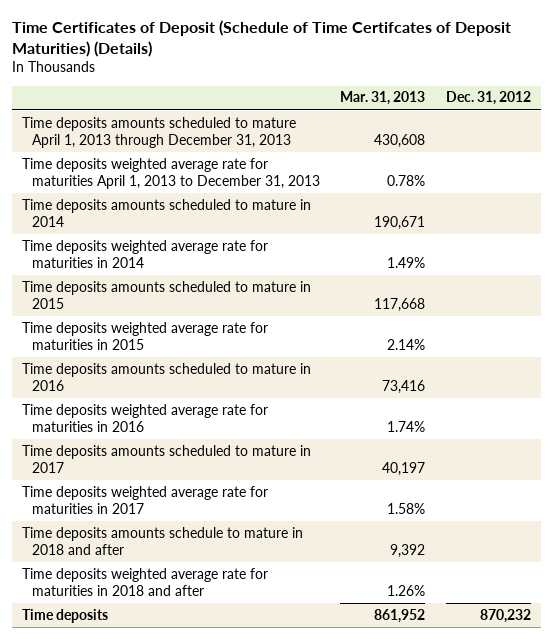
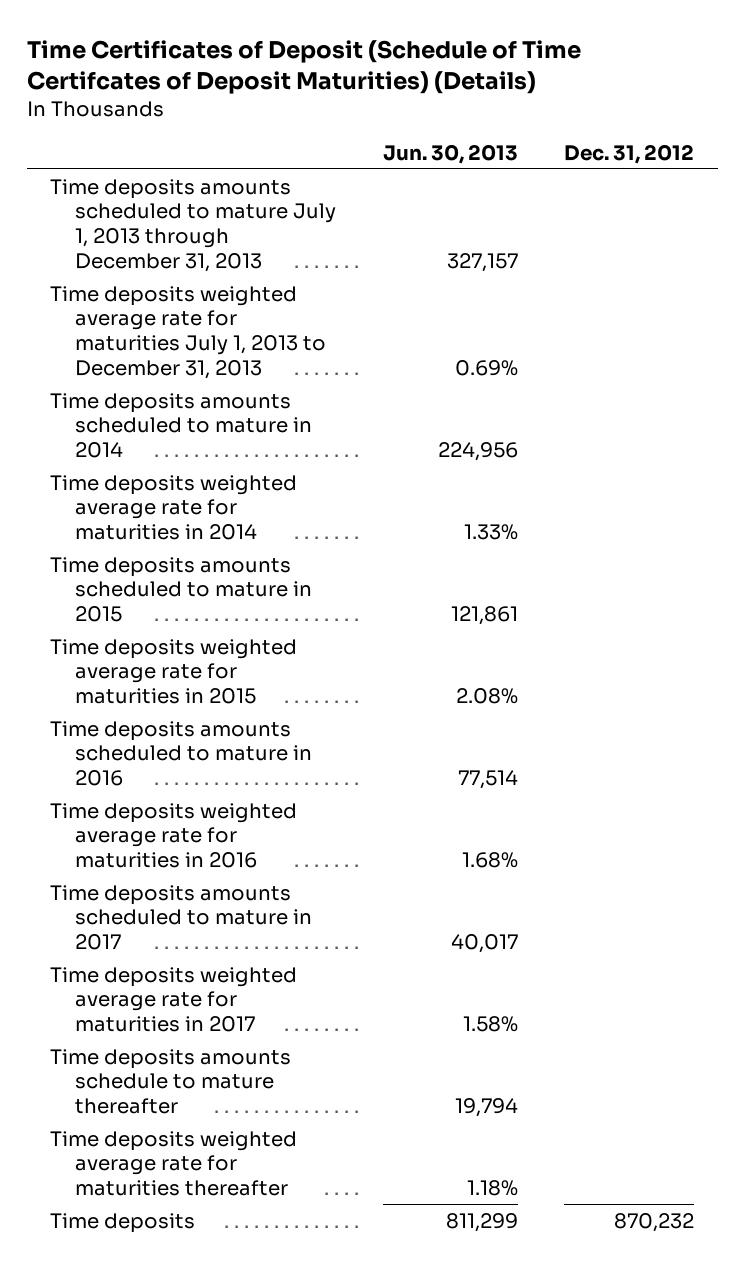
- | Mar. 31, 2013 | Dec. 31, 2012
+ | Jun. 30, 2013 | Dec. 31, 2012
- Time deposits amounts scheduled to mature April 1, 2013 through December 31, 2013 | 430,608 |
- Time deposits weighted average rate for maturities April 1, 2013 to December 31, 2013 | 0.78% |
+ Time deposits amounts scheduled to mature July 1, 2013 through December 31, 2013 | 327,157 |
+ Time deposits weighted average rate for maturities July 1, 2013 to December 31, 2013 | 0.69% |
- Time deposits amounts schedule to mature in 2018 and after | 9,392 |
- Time deposits weighted average rate for maturities in 2018 and after | 1.26% |
+ Time deposits amounts schedule to mature thereafter | 19,794 |
+ Time deposits weighted average rate for maturities thereafter | 1.18% |

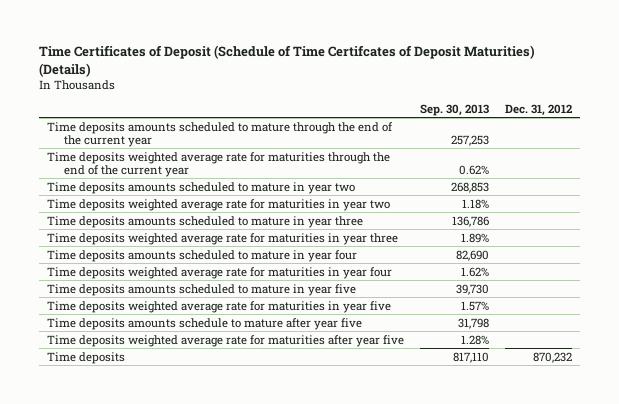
- | Jun. 30, 2013 | Dec. 31, 2012
+ | Sep. 30, 2013 | Dec. 31, 2012
- Time deposits amounts scheduled to mature July 1, 2013 through December 31, 2013 | 327,157 |
- Time deposits weighted average rate for maturities July 1, 2013 to December 31, 2013 | 0.69% |
- Time deposits amounts scheduled to mature in 2014 | 224,956 |
- Time deposits weighted average rate for maturities in 2014 | 1.33% |
- Time deposits amounts scheduled to mature in 2015 | 121,861 |
- Time deposits weighted average rate for maturities in 2015 | 2.08% |
- Time deposits amounts scheduled to mature in 2016 | 77,514 |
- Time deposits weighted average rate for maturities in 2016 | 1.68% |
- Time deposits amounts scheduled to mature in 2017 | 40,017 |
- Time deposits weighted average rate for maturities in 2017 | 1.58% |
- Time deposits amounts schedule to mature thereafter | 19,794 |
- Time deposits weighted average rate for maturities thereafter | 1.18% |
+ Time deposits amounts scheduled to mature through the end of the current year | 257,253 |
+ Time deposits weighted average rate for maturities through the end of the current year | 0.62% |
+ Time deposits amounts scheduled to mature in year two | 268,853 |
+ Time deposits weighted average rate for maturities in year two | 1.18% |
+ Time deposits amounts scheduled to mature in year three | 136,786 |
+ Time deposits weighted average rate for maturities in year three | 1.89% |
+ Time deposits amounts scheduled to mature in year four | 82,690 |
+ Time deposits weighted average rate for maturities in year four | 1.62% |
+ Time deposits amounts scheduled to mature in year five | 39,730 |
+ Time deposits weighted average rate for maturities in year five | 1.57% |
+ Time deposits amounts schedule to mature after year five | 31,798 |
+ Time deposits weighted average rate for maturities after year five | 1.28% |

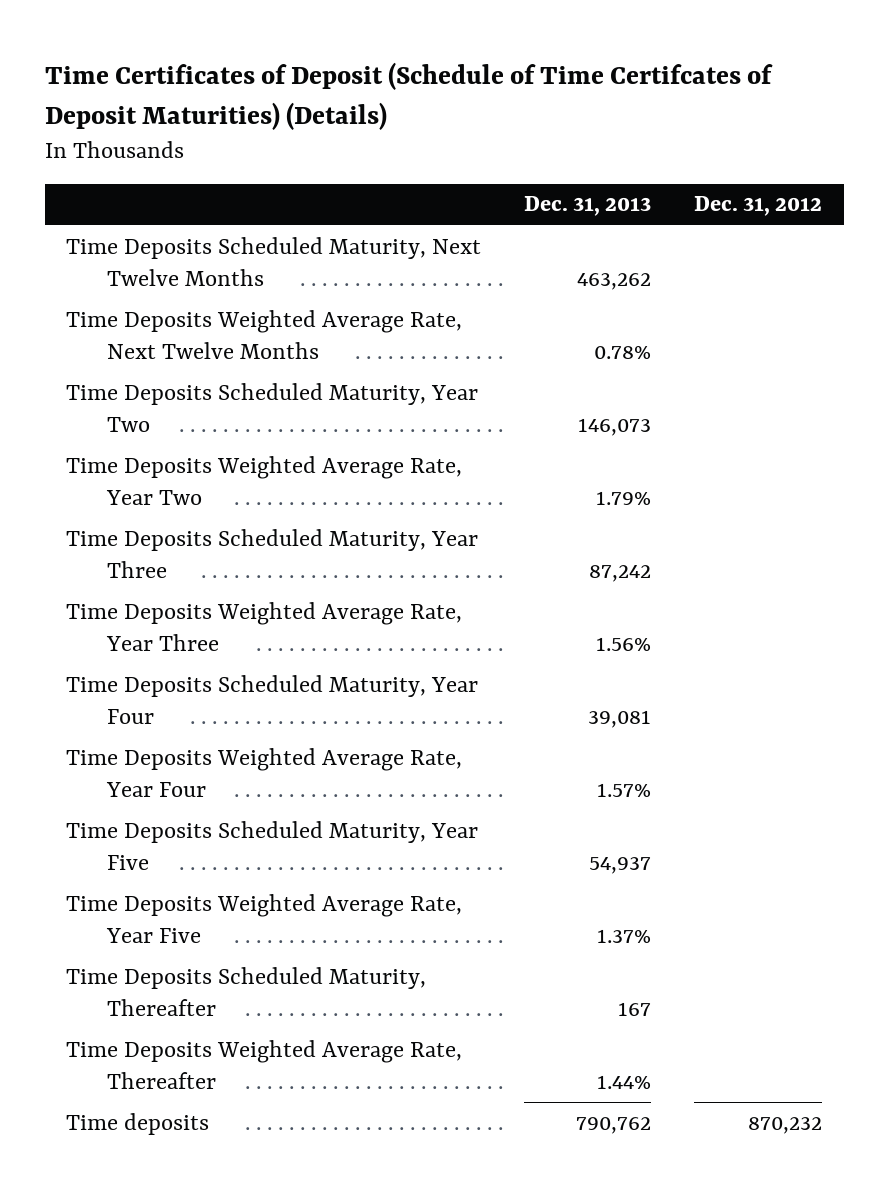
- | Sep. 30, 2013 | Dec. 31, 2012
+ | Dec. 31, 2013 | Dec. 31, 2012
- Time deposits amounts scheduled to mature through the end of the current year | 257,253 |
- Time deposits weighted average rate for maturities through the end of the current year | 0.62% |
- Time deposits amounts scheduled to mature in year two | 268,853 |
- Time deposits weighted average rate for maturities in year two | 1.18% |
- Time deposits amounts scheduled to mature in year three | 136,786 |
- Time deposits weighted average rate for maturities in year three | 1.89% |
- Time deposits amounts scheduled to mature in year four | 82,690 |
- Time deposits weighted average rate for maturities in year four | 1.62% |
- Time deposits amounts scheduled to mature in year five | 39,730 |
- Time deposits weighted average rate for maturities in year five | 1.57% |
- Time deposits amounts schedule to mature after year five | 31,798 |
- Time deposits weighted average rate for maturities after year five | 1.28% |
+ Time Deposits Scheduled Maturity, Next Twelve Months | 463,262 |
+ Time Deposits Weighted Average Rate, Next Twelve Months | 0.78% |
+ Time Deposits Scheduled Maturity, Year Two | 146,073 |
+ Time Deposits Weighted Average Rate, Year Two | 1.79% |
+ Time Deposits Scheduled Maturity, Year Three | 87,242 |
+ Time Deposits Weighted Average Rate, Year Three | 1.56% |
+ Time Deposits Scheduled Maturity, Year Four | 39,081 |
+ Time Deposits Weighted Average Rate, Year Four | 1.57% |
+ Time Deposits Scheduled Maturity, Year Five | 54,937 |
+ Time Deposits Weighted Average Rate, Year Five | 1.37% |
+ Time Deposits Scheduled Maturity, Thereafter | 167 |
+ Time Deposits Weighted Average Rate, Thereafter | 1.44% |

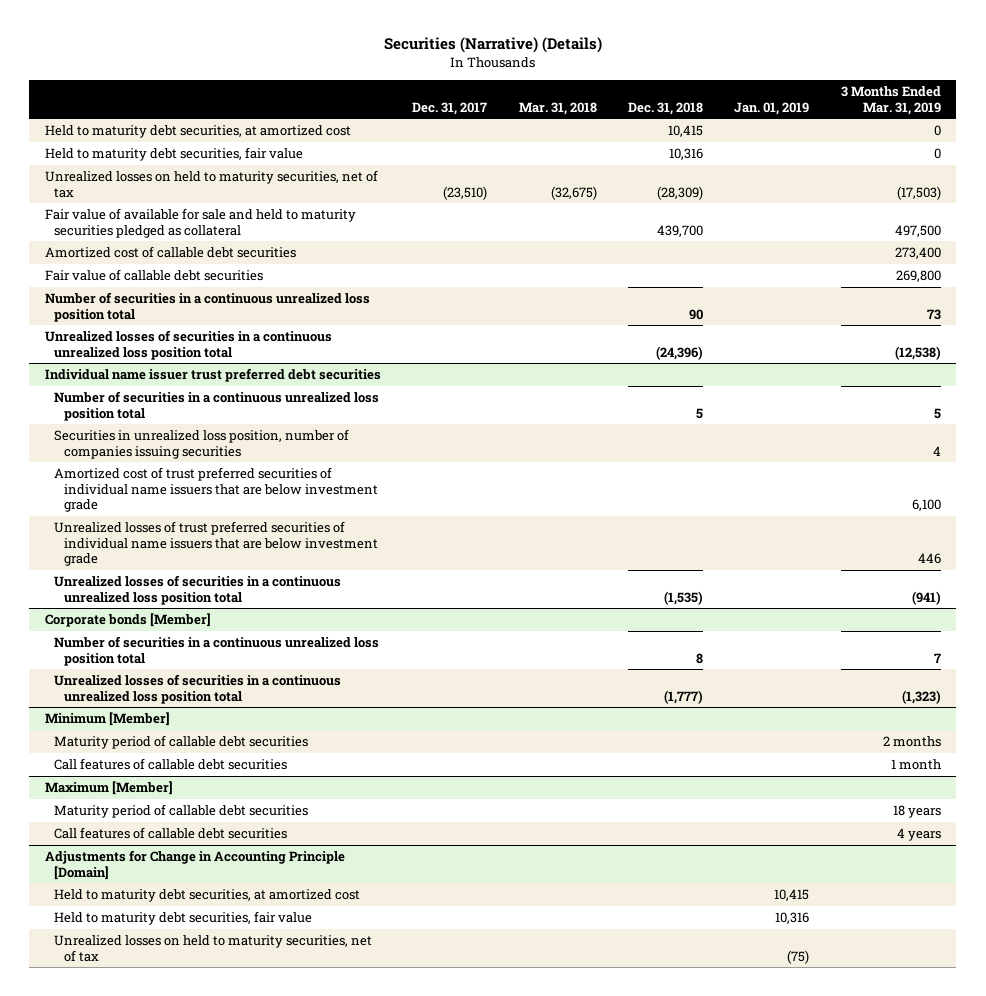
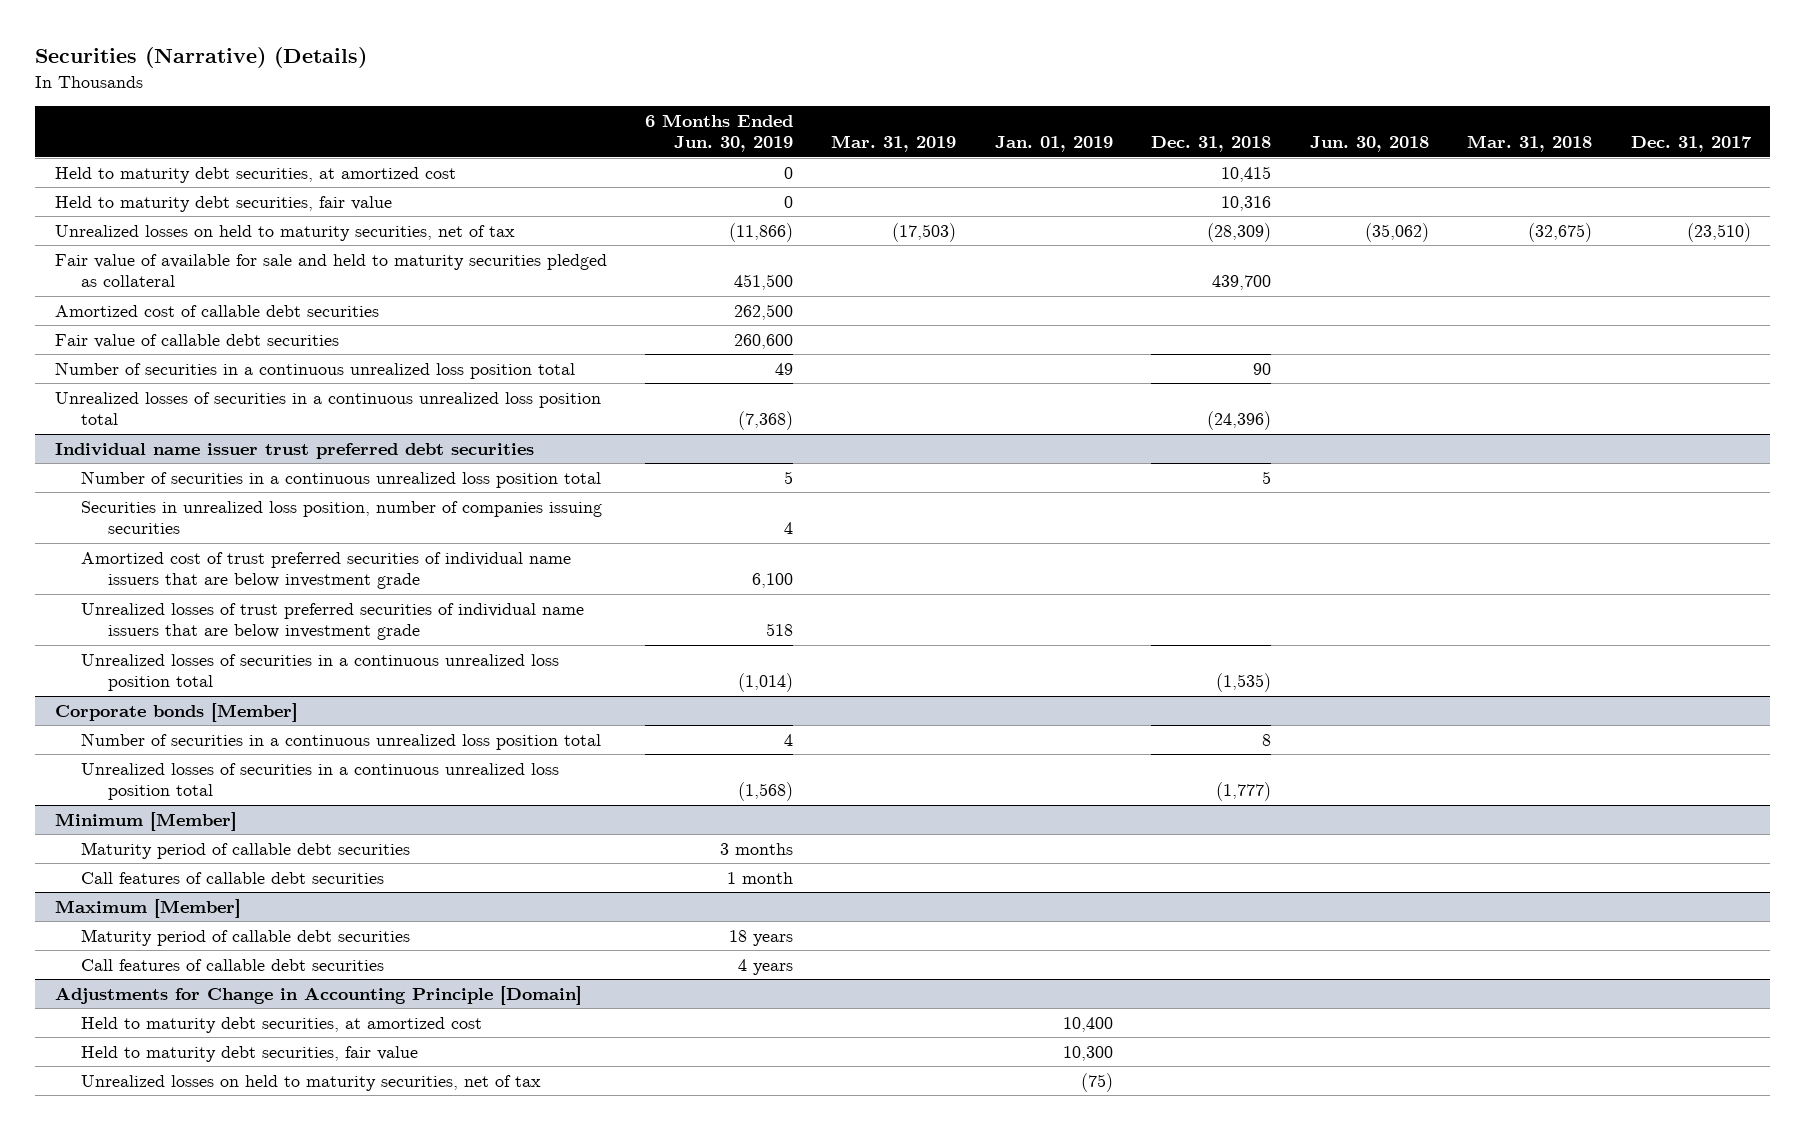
- | Dec. 31, 2017 | Mar. 31, 2018 | Dec. 31, 2018 | Jan. 01, 2019 | 3 Months Ended Mar. 31, 2019
+ | 6 Months Ended Jun. 30, 2019 | Mar. 31, 2019 | Jan. 01, 2019 | Dec. 31, 2018 | Jun. 30, 2018 | Mar. 31, 2018 | Dec. 31, 2017
@ Adjustments for Change in Accounting Principle [Domain]
- Held to maturity debt securities, at amortized cost | | | | 10,415 |
- Held to maturity debt securities, fair value | | | | 10,316 |
+ Held to maturity debt securities, at amortized cost | | | 10,400 | | | |
+ Held to maturity debt securities, fair value | | | 10,300 | | | |

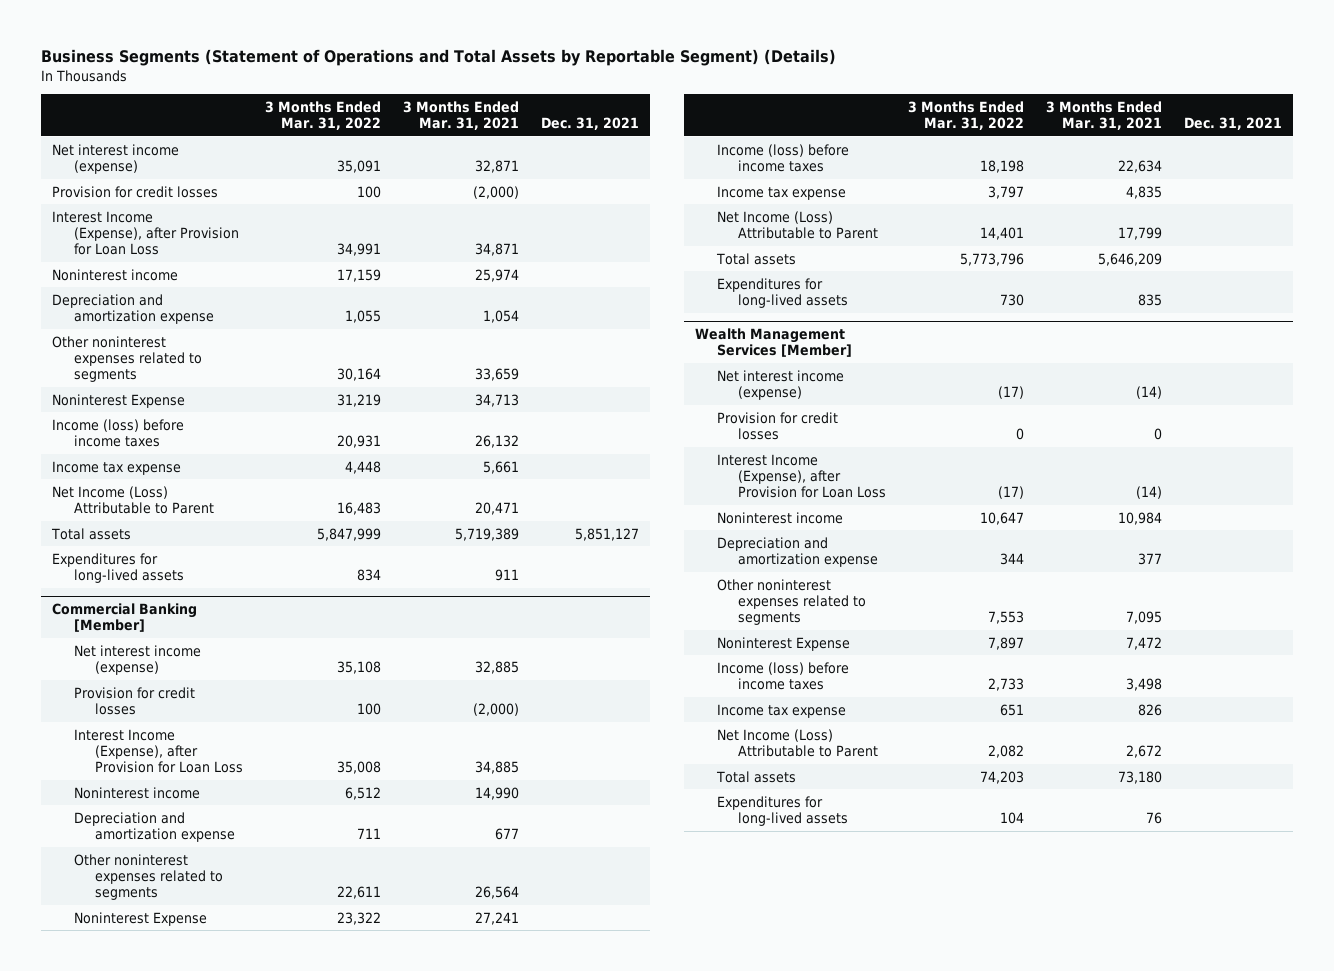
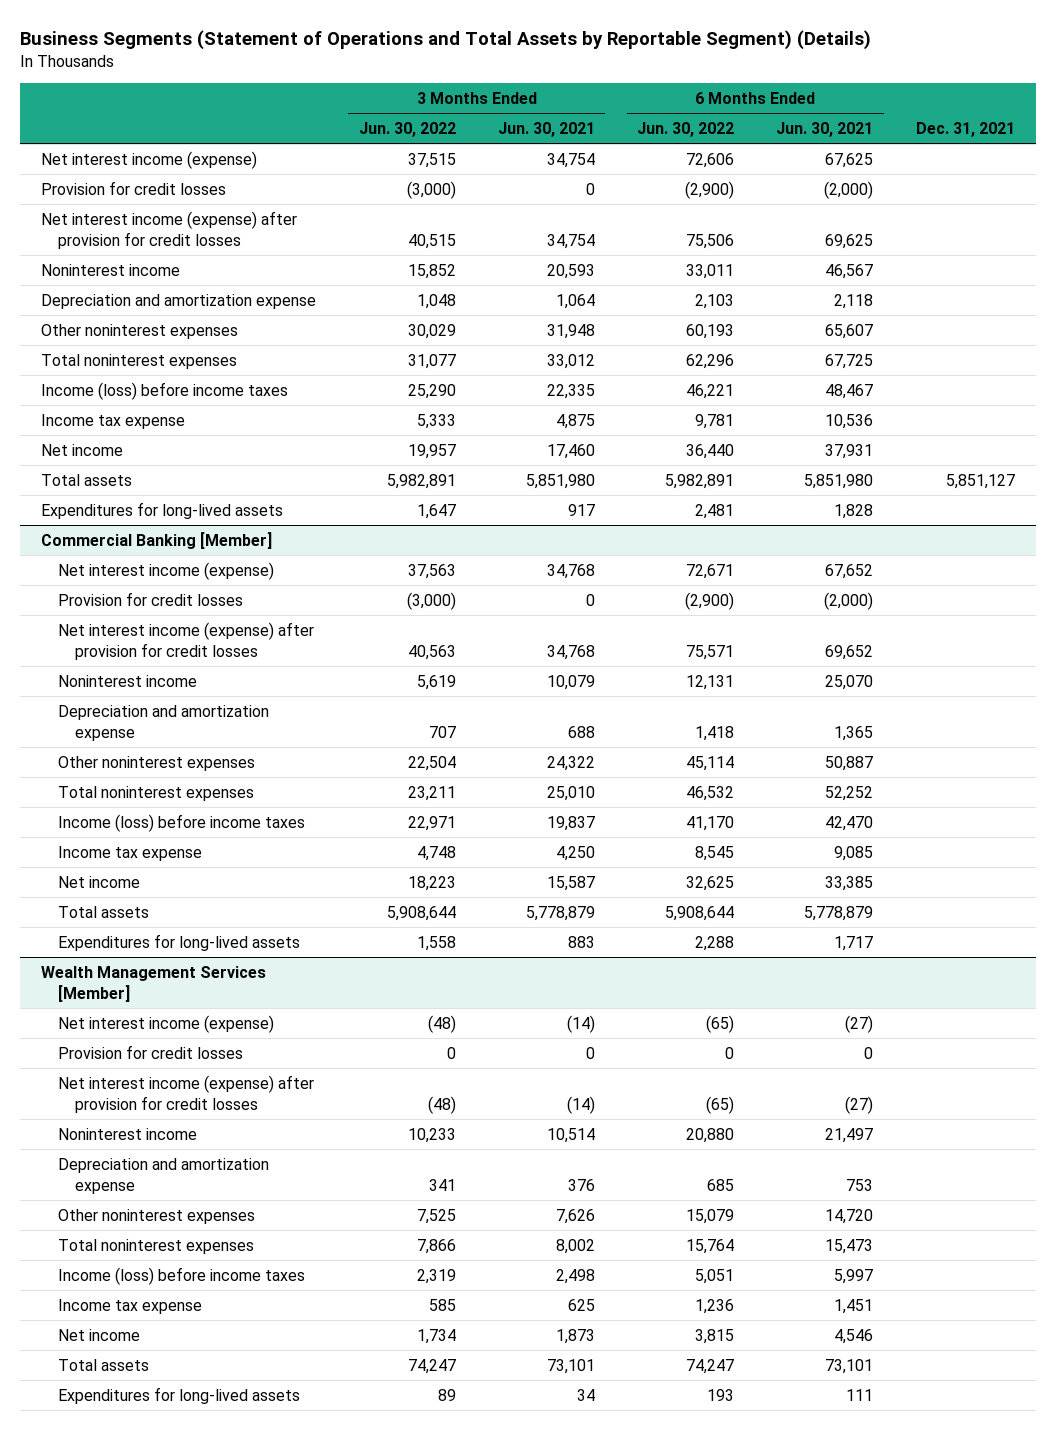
- | 3 Months Ended Mar. 31, 2022 | 3 Months Ended Mar. 31, 2021 | Dec. 31, 2021
+ | 3 Months Ended Jun. 30, 2022 | 3 Months Ended Jun. 30, 2021 | 6 Months Ended Jun. 30, 2022 | 6 Months Ended Jun. 30, 2021 | Dec. 31, 2021
- Interest Income (Expense), after Provision for Loan Loss | 34,991 | 34,871 |
+ Net interest income (expense) after provision for credit losses | 40,515 | 34,754 | 75,506 | 69,625 |
- Other noninterest expenses related to segments | 30,164 | 33,659 |
- Noninterest Expense | 31,219 | 34,713 |
+ Other noninterest expenses | 30,029 | 31,948 | 60,193 | 65,607 |
+ Total noninterest expenses | 31,077 | 33,012 | 62,296 | 67,725 |
- Net Income (Loss) Attributable to Parent | 16,483 | 20,471 |
+ Net income | 19,957 | 17,460 | 36,440 | 37,931 |
@ Commercial Banking [Member]
- Interest Income (Expense), after Provision for Loan Loss | 35,008 | 34,885 |
+ Net interest income (expense) after provision for credit losses | 40,563 | 34,768 | 75,571 | 69,652 |
- Other noninterest expenses related to segments | 22,611 | 26,564 |
- Noninterest Expense | 23,322 | 27,241 |
+ Other noninterest expenses | 22,504 | 24,322 | 45,114 | 50,887 |
+ Total noninterest expenses | 23,211 | 25,010 | 46,532 | 52,252 |
- Net Income (Loss) Attributable to Parent | 14,401 | 17,799 |
+ Net income | 18,223 | 15,587 | 32,625 | 33,385 |
@ Wealth Management Services [Member]
- Interest Income (Expense), after Provision for Loan Loss | (17) | (14) |
+ Net interest income (expense) after provision for credit losses | (48) | (14) | (65) | (27) |
- Other noninterest expenses related to segments | 7,553 | 7,095 |
- Noninterest Expense | 7,897 | 7,472 |
+ Other noninterest expenses | 7,525 | 7,626 | 15,079 | 14,720 |
+ Total noninterest expenses | 7,866 | 8,002 | 15,764 | 15,473 |
- Net Income (Loss) Attributable to Parent | 2,082 | 2,672 |
+ Net income | 1,734 | 1,873 | 3,815 | 4,546 |

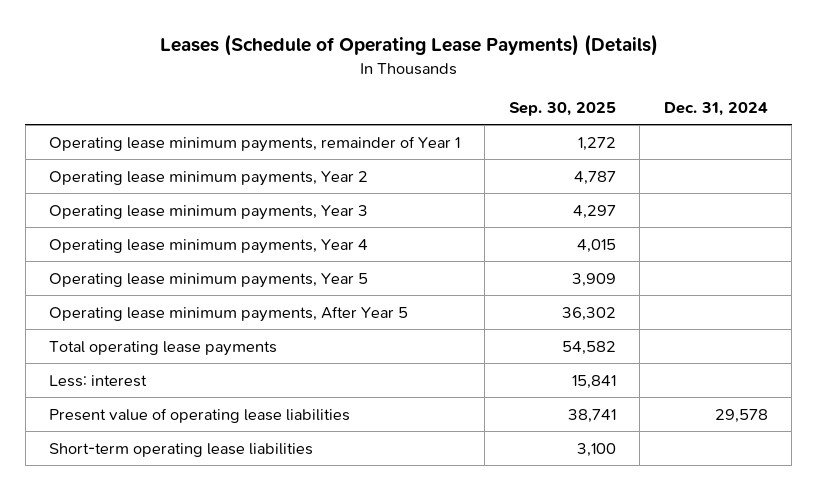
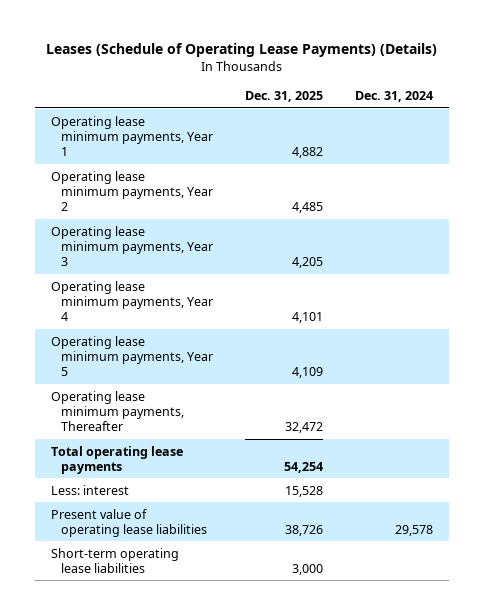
- | Sep. 30, 2025 | Dec. 31, 2024
+ | Dec. 31, 2025 | Dec. 31, 2024
- Operating lease minimum payments, remainder of Year 1 | 1,272 |
+ Operating lease minimum payments, Year 1 | 4,882 |
- Operating lease minimum payments, After Year 5 | 36,302 |
+ Operating lease minimum payments, Thereafter | 32,472 |

